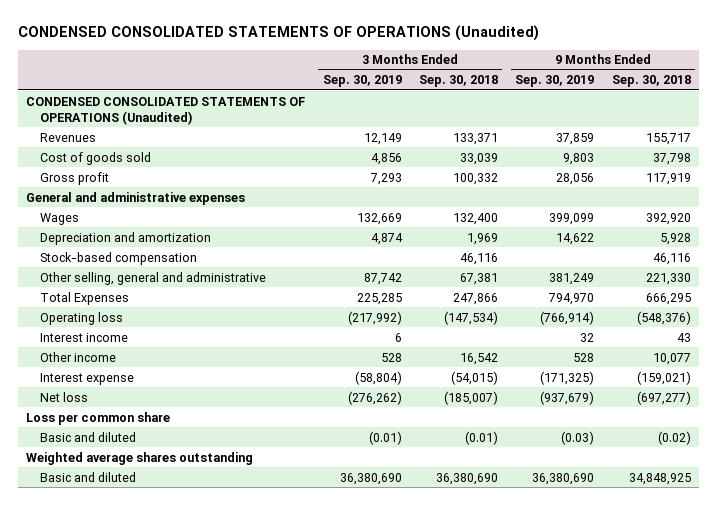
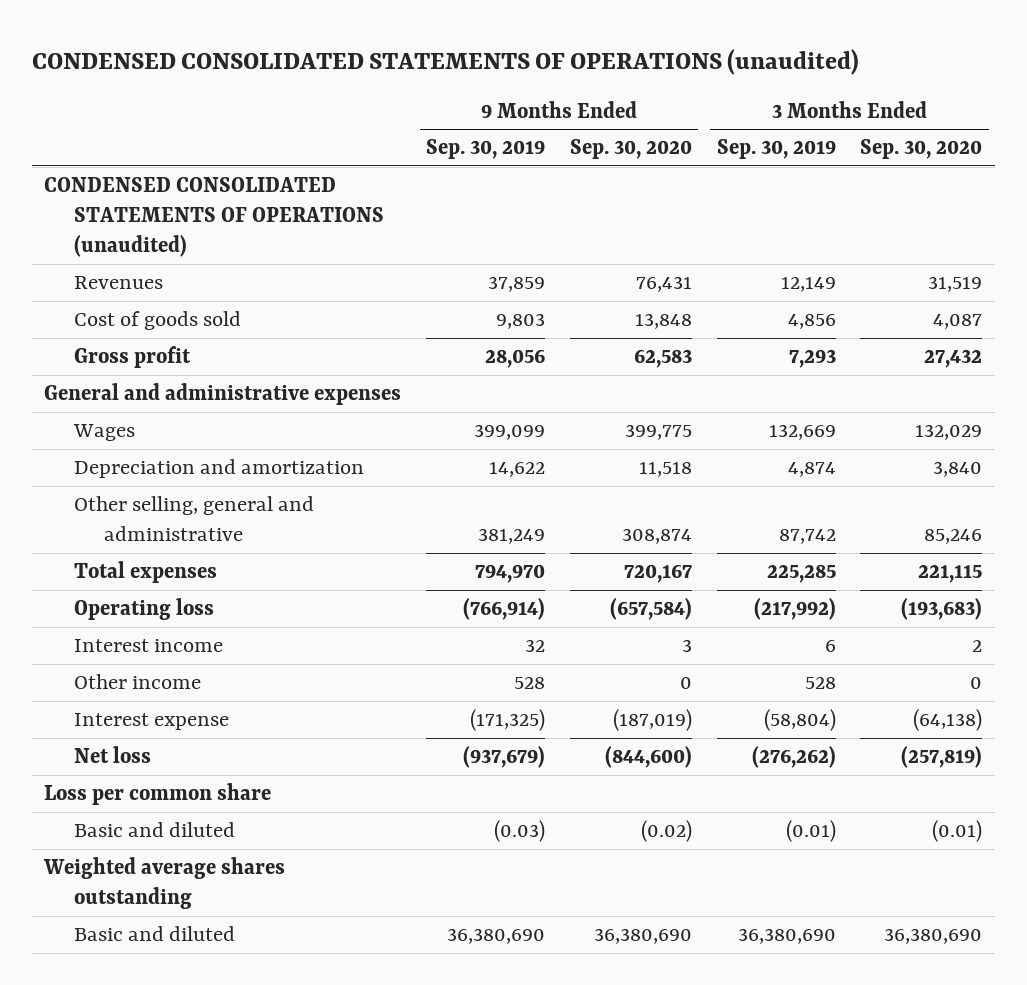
- CONDENSED CONSOLIDATED STATEMENTS OF OPERATIONS (Unaudited)
+ CONDENSED CONSOLIDATED STATEMENTS OF OPERATIONS (unaudited)
- | 3 Months Ended Sep. 30, 2019 | 3 Months Ended Sep. 30, 2018 | 9 Months Ended Sep. 30, 2019 | 9 Months Ended Sep. 30, 2018
+ | 9 Months Ended Sep. 30, 2019 | 9 Months Ended Sep. 30, 2020 | 3 Months Ended Sep. 30, 2019 | 3 Months Ended Sep. 30, 2020
- CONDENSED CONSOLIDATED STATEMENTS OF OPERATIONS (Unaudited)
+ CONDENSED CONSOLIDATED STATEMENTS OF OPERATIONS (unaudited)
- Stock-based compensation | | 46,116 | | 46,116
- Total Expenses | 225,285 | 247,866 | 794,970 | 666,295
+ Total expenses | 794,970 | 720,167 | 225,285 | 221,115

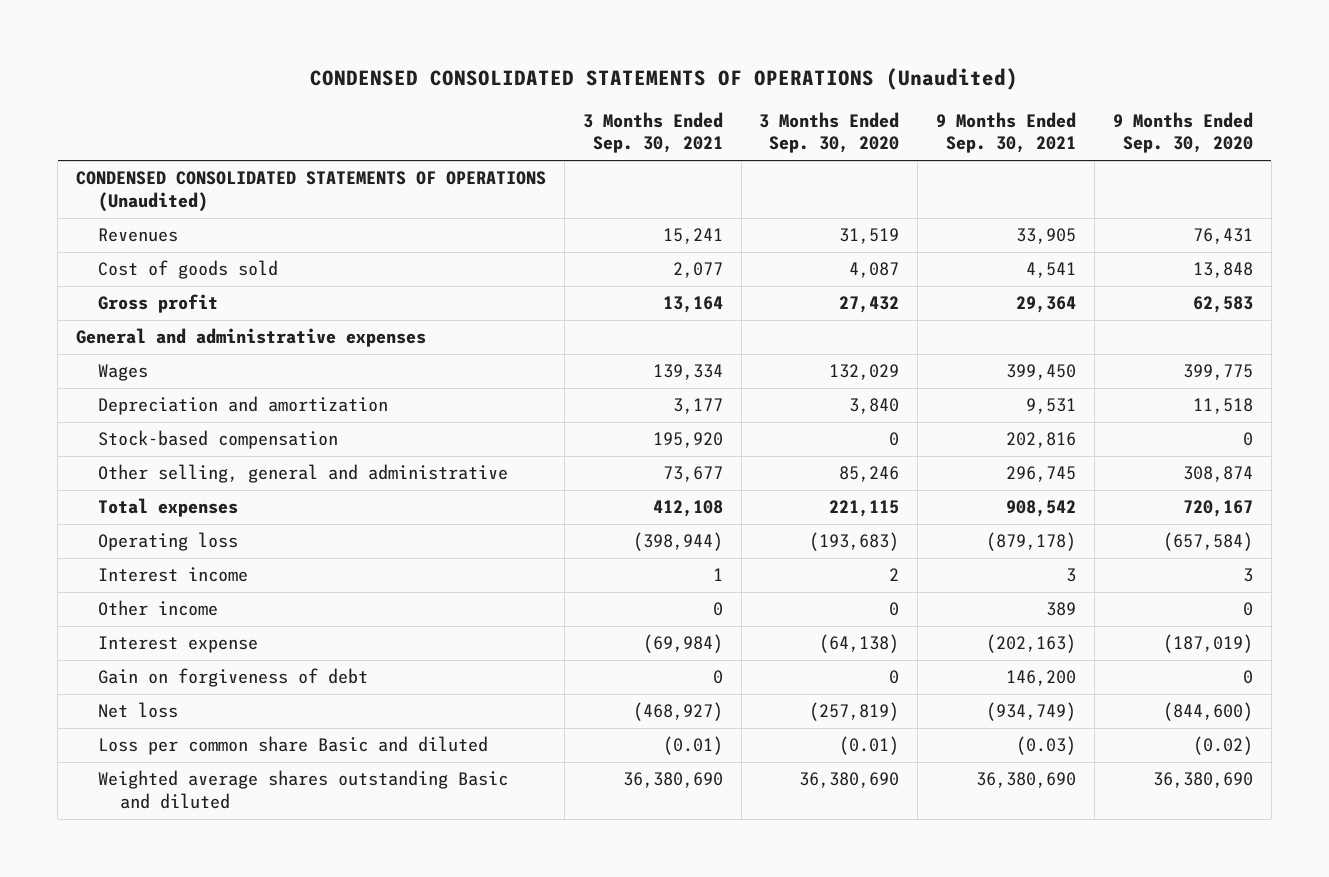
- CONDENSED CONSOLIDATED STATEMENTS OF OPERATIONS (unaudited)
+ CONDENSED CONSOLIDATED STATEMENTS OF OPERATIONS (Unaudited)
- | 9 Months Ended Sep. 30, 2019 | 9 Months Ended Sep. 30, 2020 | 3 Months Ended Sep. 30, 2019 | 3 Months Ended Sep. 30, 2020
+ | 3 Months Ended Sep. 30, 2021 | 3 Months Ended Sep. 30, 2020 | 9 Months Ended Sep. 30, 2021 | 9 Months Ended Sep. 30, 2020
- CONDENSED CONSOLIDATED STATEMENTS OF OPERATIONS (unaudited)
+ CONDENSED CONSOLIDATED STATEMENTS OF OPERATIONS (Unaudited)
+ Stock-based compensation | 195,920 | 0 | 202,816 | 0
+ Gain on forgiveness of debt | 0 | 0 | 146,200 | 0
- Loss per common share
- Basic and diluted | (0.03) | (0.02) | (0.01) | (0.01)
- Weighted average shares outstanding
- Basic and diluted | 36,380,690 | 36,380,690 | 36,380,690 | 36,380,690
+ Loss per common share Basic and diluted | (0.01) | (0.01) | (0.03) | (0.02)
+ Weighted average shares outstanding Basic and diluted | 36,380,690 | 36,380,690 | 36,380,690 | 36,380,690

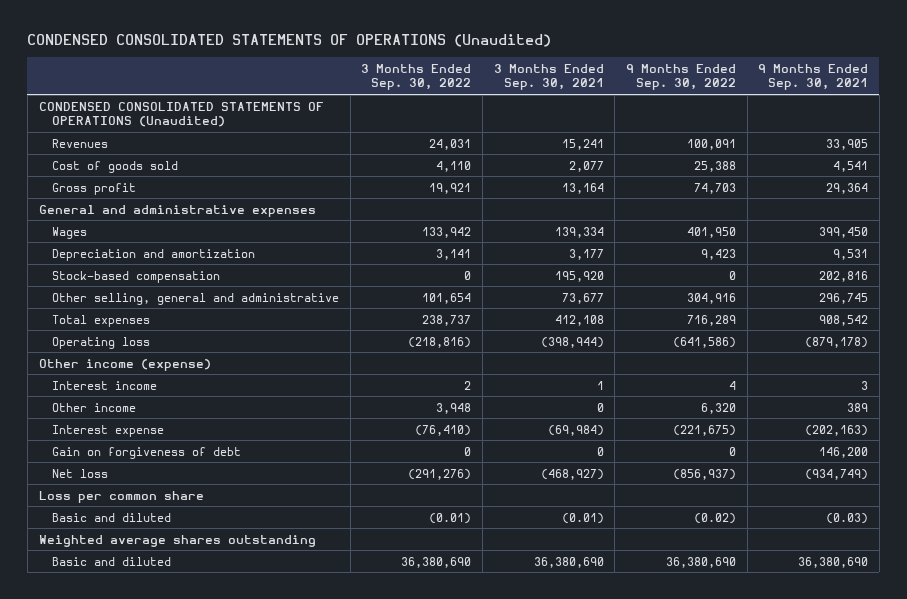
- | 3 Months Ended Sep. 30, 2021 | 3 Months Ended Sep. 30, 2020 | 9 Months Ended Sep. 30, 2021 | 9 Months Ended Sep. 30, 2020
+ | 3 Months Ended Sep. 30, 2022 | 3 Months Ended Sep. 30, 2021 | 9 Months Ended Sep. 30, 2022 | 9 Months Ended Sep. 30, 2021
+ Other income (expense)
- Loss per common share Basic and diluted | (0.01) | (0.01) | (0.03) | (0.02)
- Weighted average shares outstanding Basic and diluted | 36,380,690 | 36,380,690 | 36,380,690 | 36,380,690
+ Loss per common share
+ Basic and diluted | (0.01) | (0.01) | (0.02) | (0.03)
+ Weighted average shares outstanding
+ Basic and diluted | 36,380,690 | 36,380,690 | 36,380,690 | 36,380,690

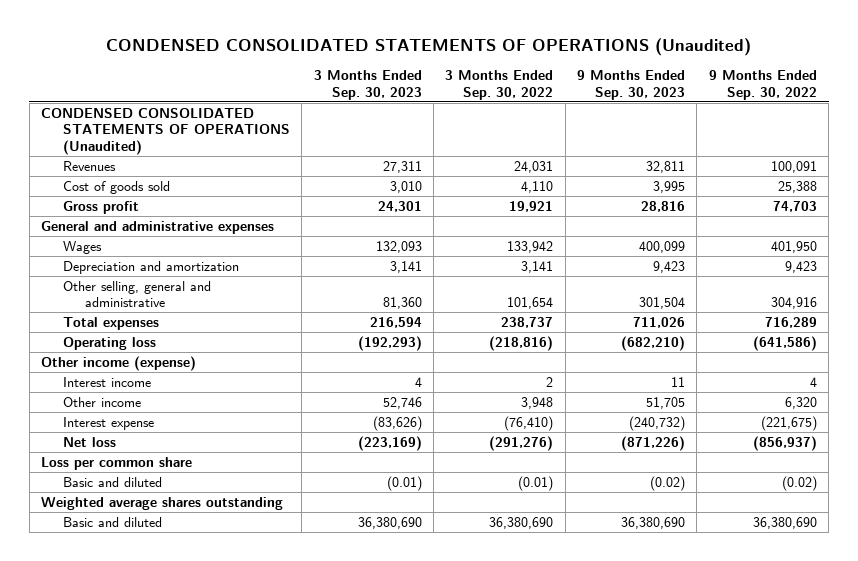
- | 3 Months Ended Sep. 30, 2022 | 3 Months Ended Sep. 30, 2021 | 9 Months Ended Sep. 30, 2022 | 9 Months Ended Sep. 30, 2021
+ | 3 Months Ended Sep. 30, 2023 | 3 Months Ended Sep. 30, 2022 | 9 Months Ended Sep. 30, 2023 | 9 Months Ended Sep. 30, 2022
- Stock-based compensation | 0 | 195,920 | 0 | 202,816
- Gain on forgiveness of debt | 0 | 0 | 0 | 146,200

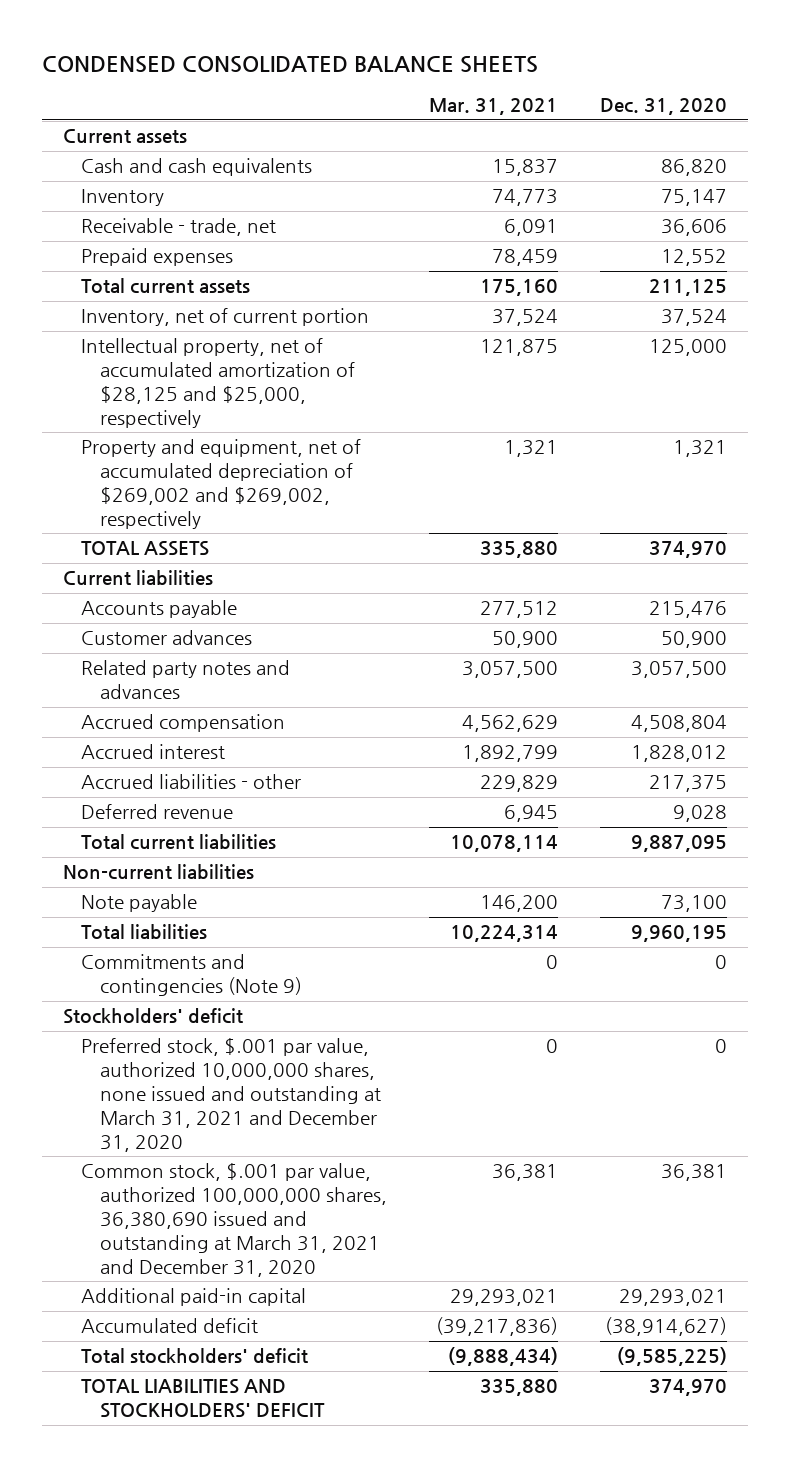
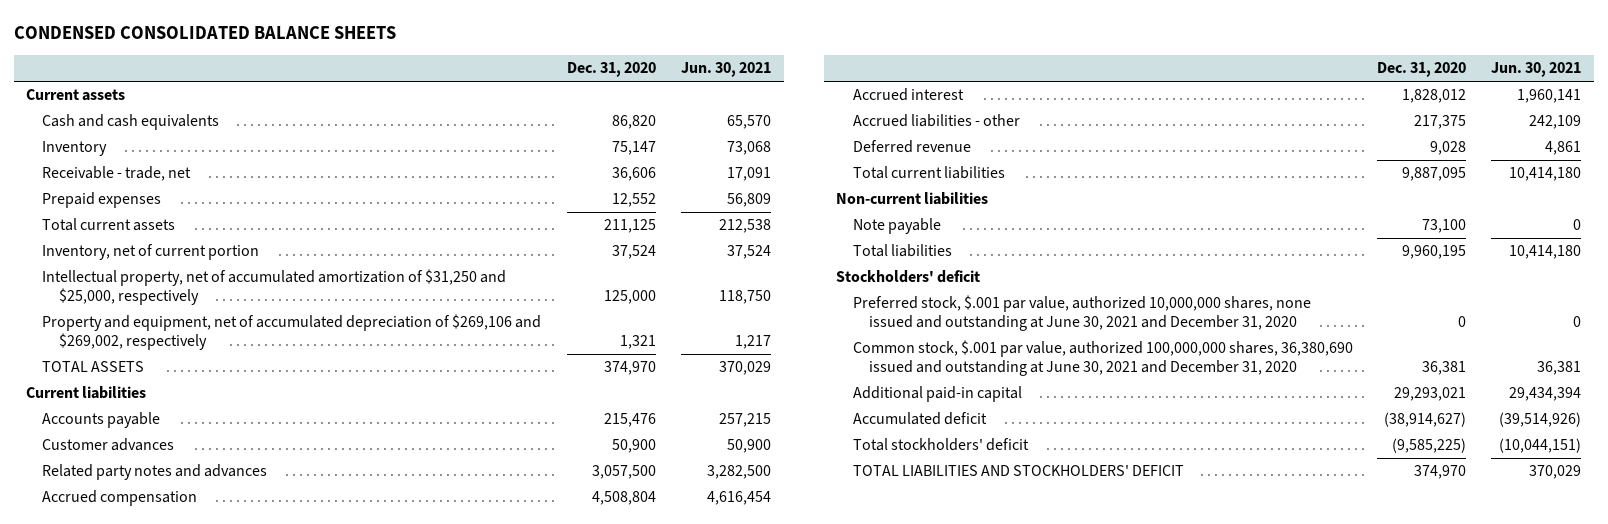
- | Mar. 31, 2021 | Dec. 31, 2020
+ | Dec. 31, 2020 | Jun. 30, 2021
- Intellectual property, net of accumulated amortization of $28,125 and $25,000, respectively | 121,875 | 125,000
- Property and equipment, net of accumulated depreciation of $269,002 and $269,002, respectively | 1,321 | 1,321
+ Intellectual property, net of accumulated amortization of $31,250 and $25,000, respectively | 125,000 | 118,750
+ Property and equipment, net of accumulated depreciation of $269,106 and $269,002, respectively | 1,321 | 1,217
- Commitments and contingencies (Note 9) | 0 | 0
- Preferred stock, $.001 par value, authorized 10,000,000 shares, none issued and outstanding at March 31, 2021 and December 31, 2020 | 0 | 0
- Common stock, $.001 par value, authorized 100,000,000 shares, 36,380,690 issued and outstanding at March 31, 2021 and December 31, 2020 | 36,381 | 36,381
+ Preferred stock, $.001 par value, authorized 10,000,000 shares, none issued and outstanding at June 30, 2021 and December 31, 2020 | 0 | 0
+ Common stock, $.001 par value, authorized 100,000,000 shares, 36,380,690 issued and outstanding at June 30, 2021 and December 31, 2020 | 36,381 | 36,381

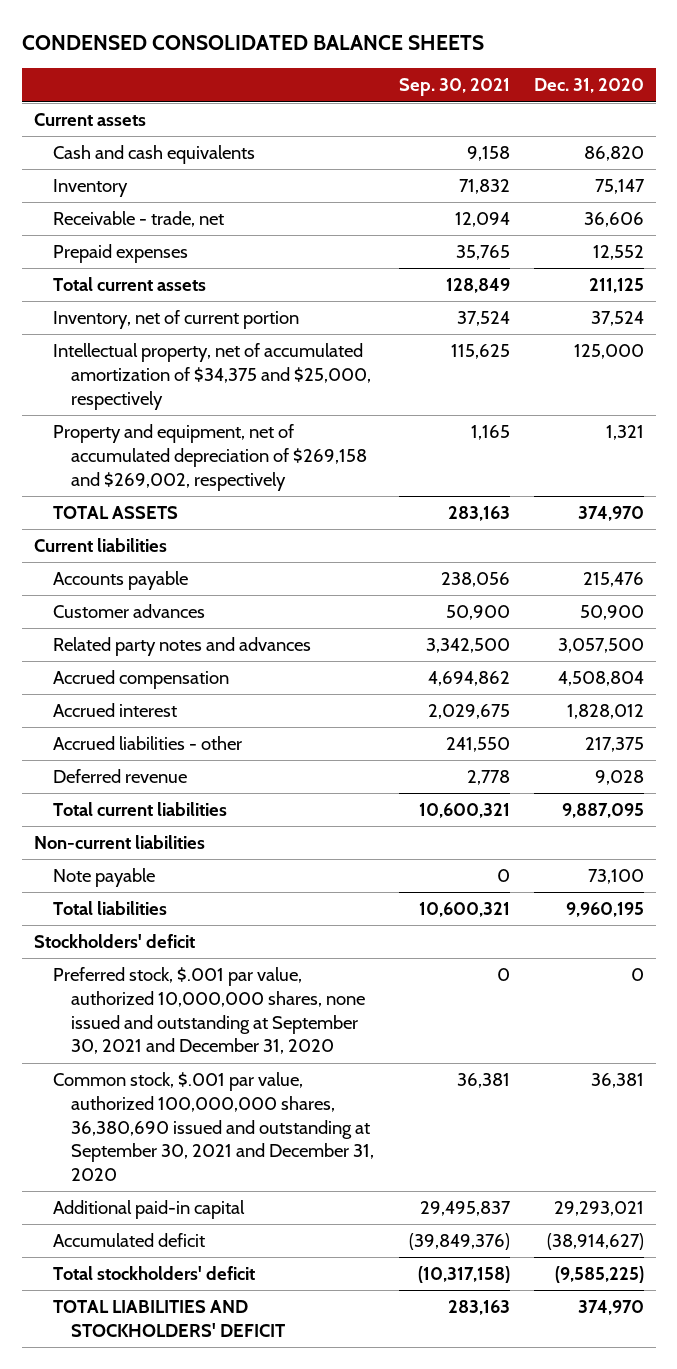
- | Dec. 31, 2020 | Jun. 30, 2021
+ | Sep. 30, 2021 | Dec. 31, 2020
- Intellectual property, net of accumulated amortization of $31,250 and $25,000, respectively | 125,000 | 118,750
- Property and equipment, net of accumulated depreciation of $269,106 and $269,002, respectively | 1,321 | 1,217
+ Intellectual property, net of accumulated amortization of $34,375 and $25,000, respectively | 115,625 | 125,000
+ Property and equipment, net of accumulated depreciation of $269,158 and $269,002, respectively | 1,165 | 1,321
- Preferred stock, $.001 par value, authorized 10,000,000 shares, none issued and outstanding at June 30, 2021 and December 31, 2020 | 0 | 0
- Common stock, $.001 par value, authorized 100,000,000 shares, 36,380,690 issued and outstanding at June 30, 2021 and December 31, 2020 | 36,381 | 36,381
+ Preferred stock, $.001 par value, authorized 10,000,000 shares, none issued and outstanding at September 30, 2021 and December 31, 2020 | 0 | 0
+ Common stock, $.001 par value, authorized 100,000,000 shares, 36,380,690 issued and outstanding at September 30, 2021 and December 31, 2020 | 36,381 | 36,381

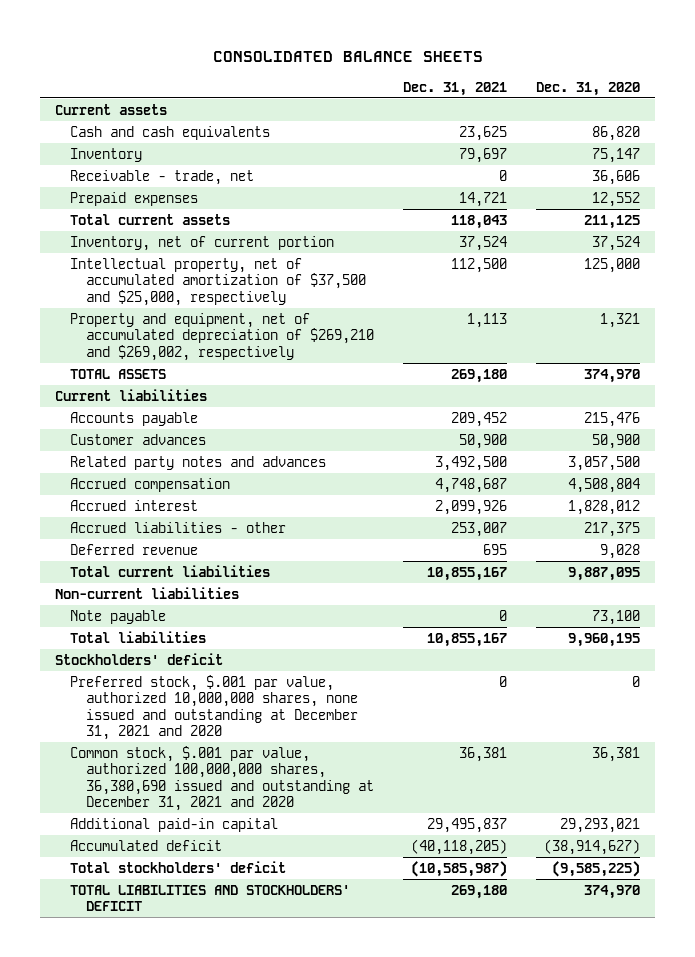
- CONDENSED CONSOLIDATED BALANCE SHEETS
+ CONSOLIDATED BALANCE SHEETS
- | Sep. 30, 2021 | Dec. 31, 2020
+ | Dec. 31, 2021 | Dec. 31, 2020
- Intellectual property, net of accumulated amortization of $34,375 and $25,000, respectively | 115,625 | 125,000
- Property and equipment, net of accumulated depreciation of $269,158 and $269,002, respectively | 1,165 | 1,321
+ Intellectual property, net of accumulated amortization of $37,500 and $25,000, respectively | 112,500 | 125,000
+ Property and equipment, net of accumulated depreciation of $269,210 and $269,002, respectively | 1,113 | 1,321
- Preferred stock, $.001 par value, authorized 10,000,000 shares, none issued and outstanding at September 30, 2021 and December 31, 2020 | 0 | 0
- Common stock, $.001 par value, authorized 100,000,000 shares, 36,380,690 issued and outstanding at September 30, 2021 and December 31, 2020 | 36,381 | 36,381
+ Preferred stock, $.001 par value, authorized 10,000,000 shares, none issued and outstanding at December 31, 2021 and 2020 | 0 | 0
+ Common stock, $.001 par value, authorized 100,000,000 shares, 36,380,690 issued and outstanding at December 31, 2021 and 2020 | 36,381 | 36,381

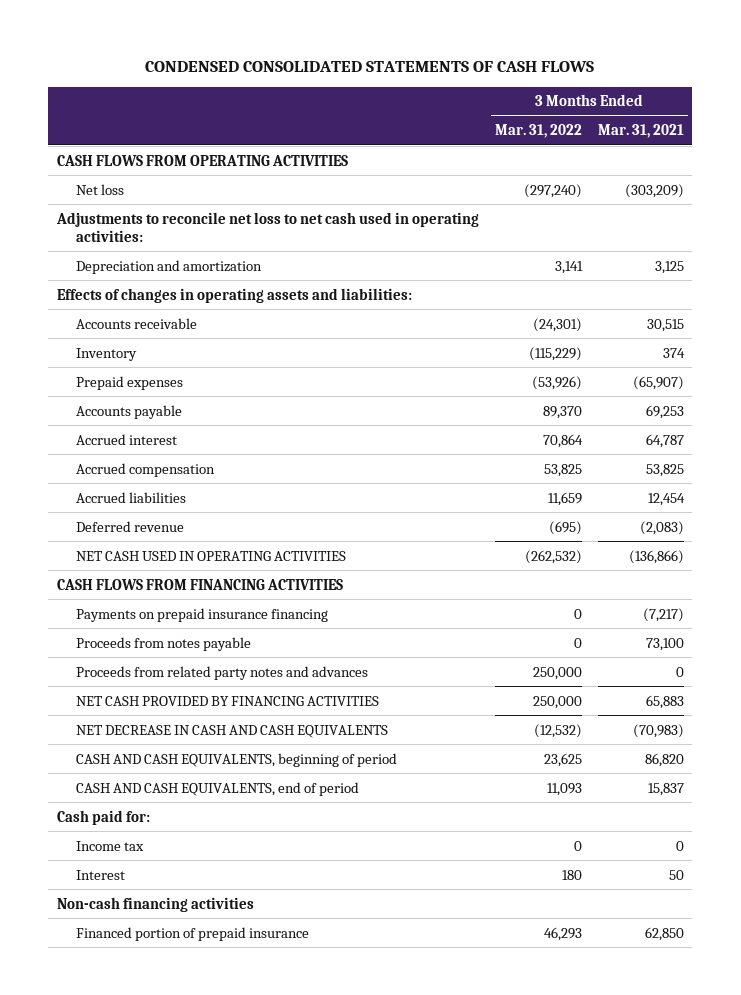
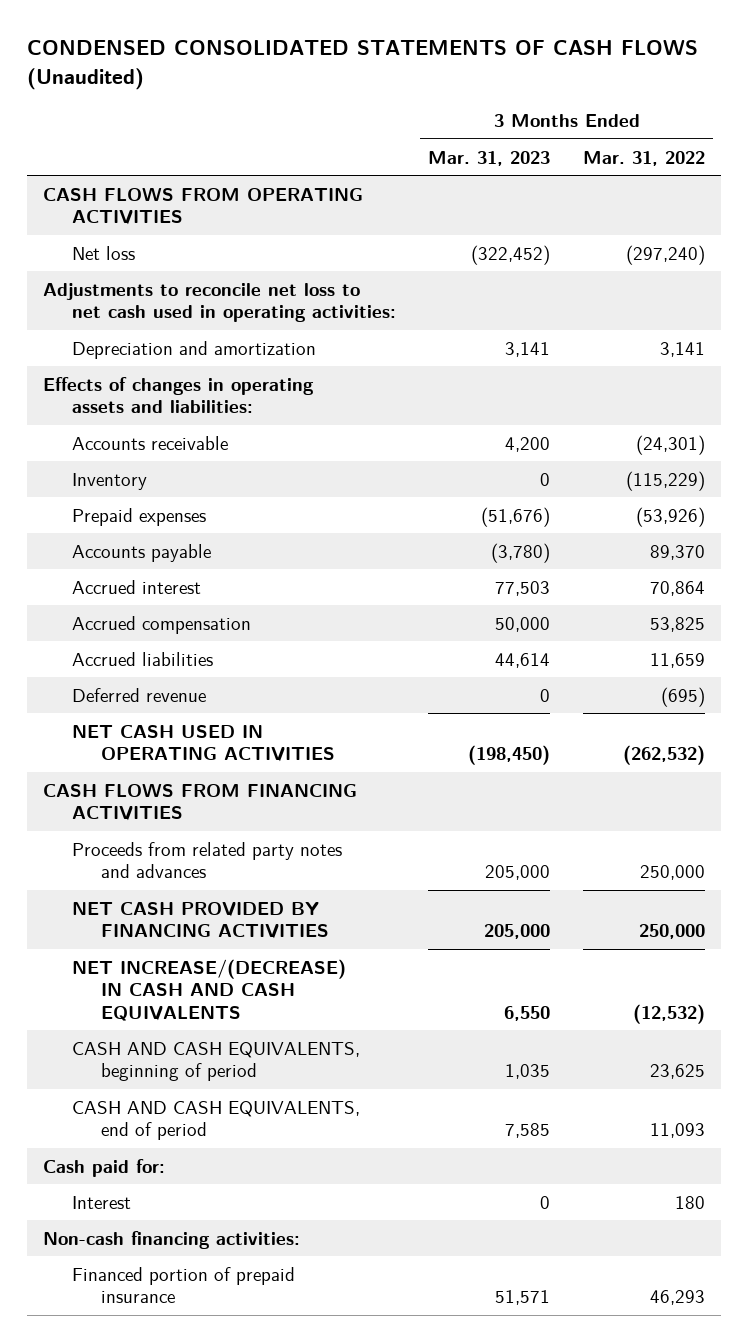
- CONDENSED CONSOLIDATED STATEMENTS OF CASH FLOWS
+ CONDENSED CONSOLIDATED STATEMENTS OF CASH FLOWS (Unaudited)
- | 3 Months Ended Mar. 31, 2022 | 3 Months Ended Mar. 31, 2021
+ | 3 Months Ended Mar. 31, 2023 | 3 Months Ended Mar. 31, 2022
- Payments on prepaid insurance financing | 0 | (7,217)
- Proceeds from notes payable | 0 | 73,100
- NET DECREASE IN CASH AND CASH EQUIVALENTS | (12,532) | (70,983)
+ NET INCREASE/(DECREASE) IN CASH AND CASH EQUIVALENTS | 6,550 | (12,532)
- Income tax | 0 | 0
- Non-cash financing activities
+ Non-cash financing activities:

